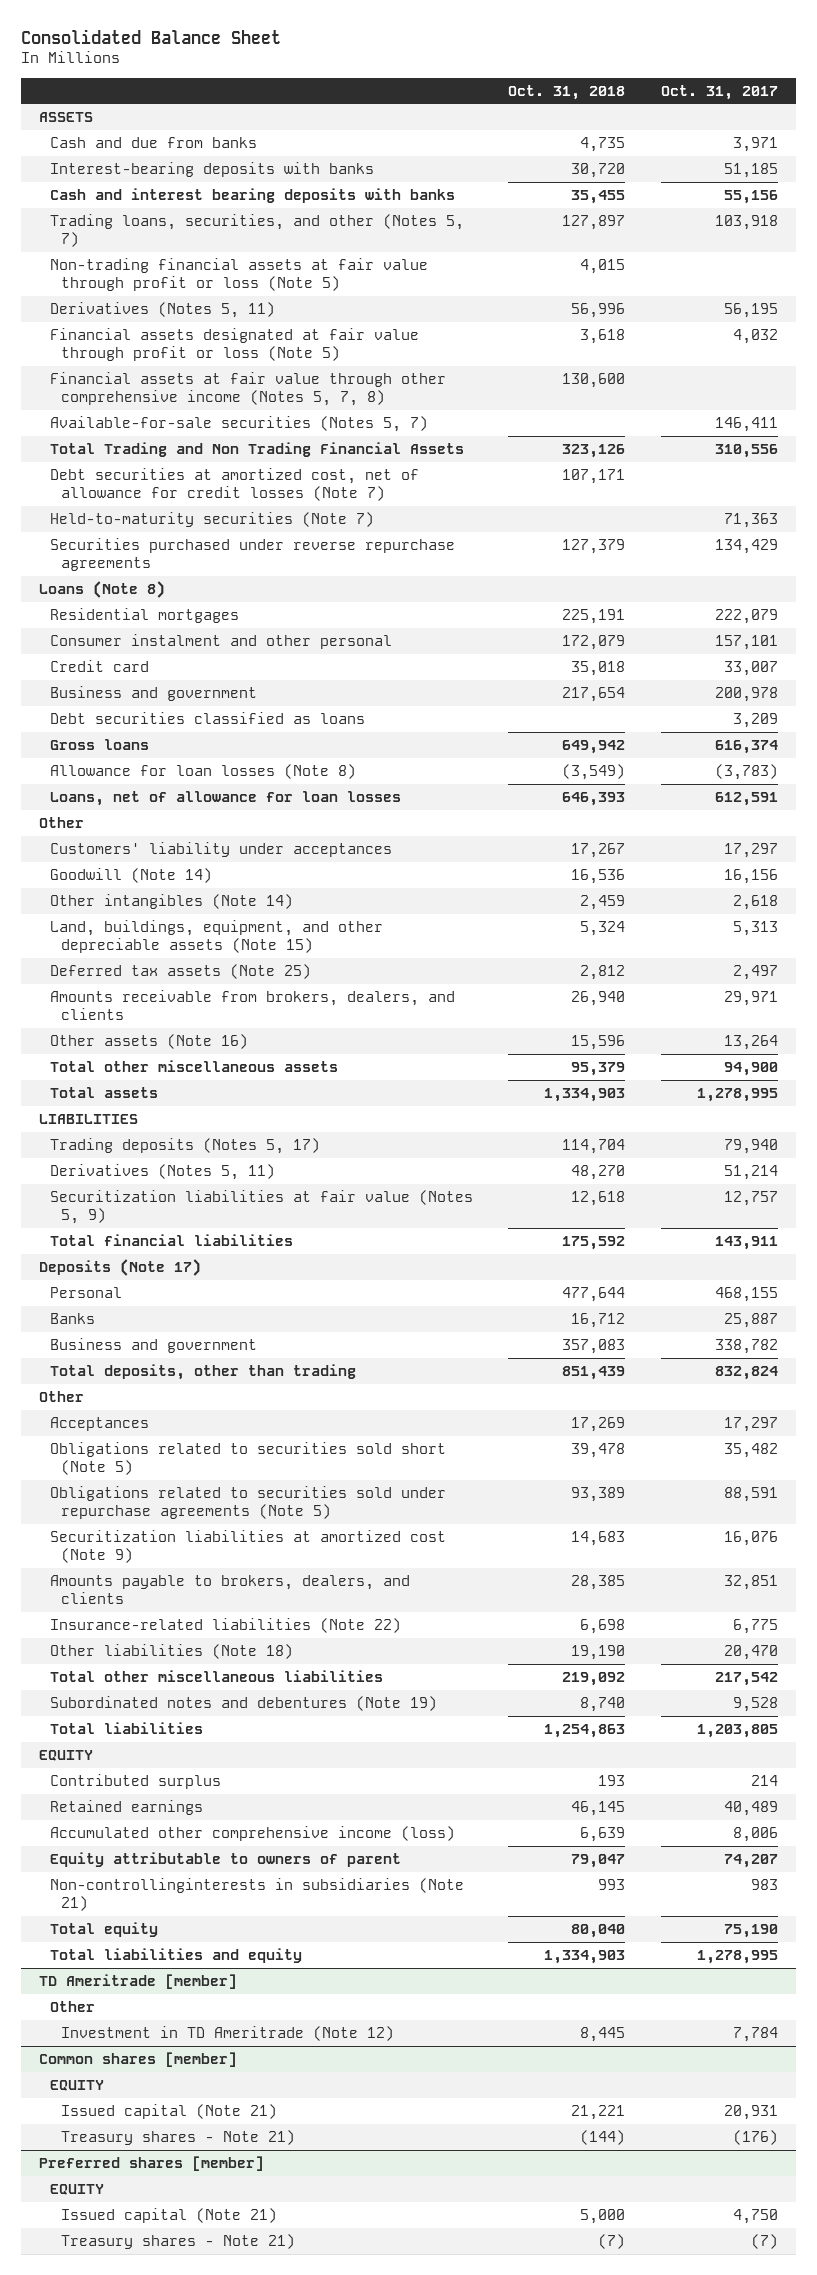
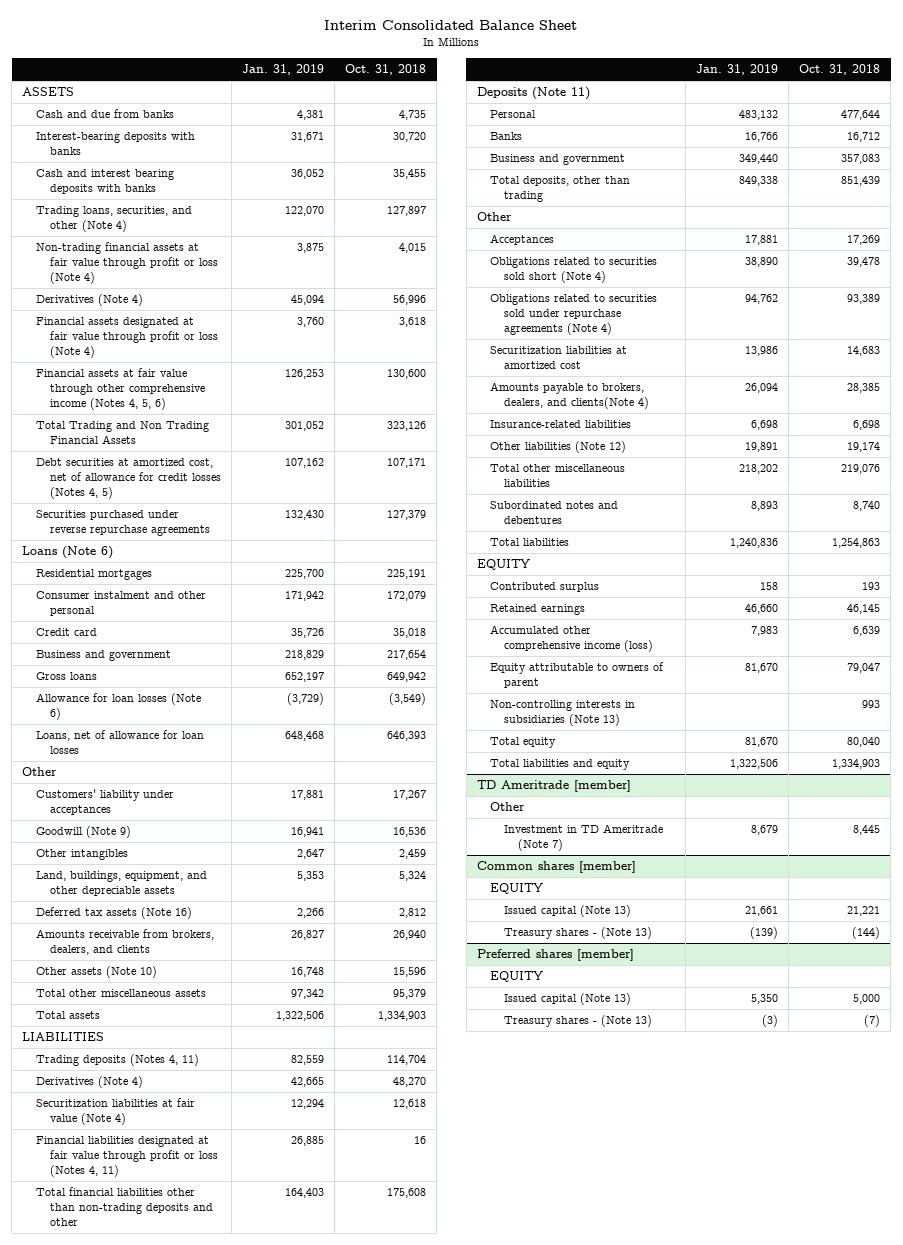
- Consolidated Balance Sheet
+ Interim Consolidated Balance Sheet
- | Oct. 31, 2018 | Oct. 31, 2017
+ | Jan. 31, 2019 | Oct. 31, 2018
- Trading loans, securities, and other (Notes 5, 7) | 127,897 | 103,918
- Non-trading financial assets at fair value through profit or loss (Note 5) | 4,015 |
- Derivatives (Notes 5, 11) | 56,996 | 56,195
- Financial assets designated at fair value through profit or loss (Note 5) | 3,618 | 4,032
- Financial assets at fair value through other comprehensive income (Notes 5, 7, 8) | 130,600 |
- Available-for-sale securities (Notes 5, 7) | | 146,411
+ Trading loans, securities, and other (Note 4) | 122,070 | 127,897
+ Non-trading financial assets at fair value through profit or loss (Note 4) | 3,875 | 4,015
+ Derivatives (Note 4) | 45,094 | 56,996
+ Financial assets designated at fair value through profit or loss (Note 4) | 3,760 | 3,618
+ Financial assets at fair value through other comprehensive income (Notes 4, 5, 6) | 126,253 | 130,600
- Debt securities at amortized cost, net of allowance for credit losses (Note 7) | 107,171 |
- Held-to-maturity securities (Note 7) | | 71,363
+ Debt securities at amortized cost, net of allowance for credit losses (Notes 4, 5) | 107,162 | 107,171
- Loans (Note 8)
+ Loans (Note 6)
- Debt securities classified as loans | | 3,209
- Allowance for loan losses (Note 8) | (3,549) | (3,783)
+ Allowance for loan losses (Note 6) | (3,729) | (3,549)
- Goodwill (Note 14) | 16,536 | 16,156
- Other intangibles (Note 14) | 2,459 | 2,618
- Land, buildings, equipment, and other depreciable assets (Note 15) | 5,324 | 5,313
- Deferred tax assets (Note 25) | 2,812 | 2,497
+ Goodwill (Note 9) | 16,941 | 16,536
+ Other intangibles | 2,647 | 2,459
+ Land, buildings, equipment, and other depreciable assets | 5,353 | 5,324
+ Deferred tax assets (Note 16) | 2,266 | 2,812
- Other assets (Note 16) | 15,596 | 13,264
+ Other assets (Note 10) | 16,748 | 15,596
- Trading deposits (Notes 5, 17) | 114,704 | 79,940
- Derivatives (Notes 5, 11) | 48,270 | 51,214
- Securitization liabilities at fair value (Notes 5, 9) | 12,618 | 12,757
- Total financial liabilities | 175,592 | 143,911
- Deposits (Note 17)
+ Trading deposits (Notes 4, 11) | 82,559 | 114,704
+ Derivatives (Note 4) | 42,665 | 48,270
+ Securitization liabilities at fair value (Note 4) | 12,294 | 12,618
+ Financial liabilities designated at fair value through profit or loss (Notes 4, 11) | 26,885 | 16
+ Total financial liabilities other than non-trading deposits and other | 164,403 | 175,608
+ Deposits (Note 11)
- Obligations related to securities sold short (Note 5) | 39,478 | 35,482
- Obligations related to securities sold under repurchase agreements (Note 5) | 93,389 | 88,591
- Securitization liabilities at amortized cost (Note 9) | 14,683 | 16,076
- Amounts payable to brokers, dealers, and clients | 28,385 | 32,851
- Insurance-related liabilities (Note 22) | 6,698 | 6,775
- Other liabilities (Note 18) | 19,190 | 20,470
- Total other miscellaneous liabilities | 219,092 | 217,542
- Subordinated notes and debentures (Note 19) | 8,740 | 9,528
+ Obligations related to securities sold short (Note 4) | 38,890 | 39,478
+ Obligations related to securities sold under repurchase agreements (Note 4) | 94,762 | 93,389
+ Securitization liabilities at amortized cost | 13,986 | 14,683
+ Amounts payable to brokers, dealers, and clients(Note 4) | 26,094 | 28,385
+ Insurance-related liabilities | 6,698 | 6,698
+ Other liabilities (Note 12) | 19,891 | 19,174
+ Total other miscellaneous liabilities | 218,202 | 219,076
+ Subordinated notes and debentures | 8,893 | 8,740
- Non-controllinginterests in subsidiaries (Note 21) | 993 | 983
+ Non-controlling interests in subsidiaries (Note 13) | | 993
@ TD Ameritrade [member]
- Investment in TD Ameritrade (Note 12) | 8,445 | 7,784
+ Investment in TD Ameritrade (Note 7) | 8,679 | 8,445
@ Common shares [member]
- Issued capital (Note 21) | 21,221 | 20,931
- Treasury shares - Note 21) | (144) | (176)
+ Issued capital (Note 13) | 21,661 | 21,221
+ Treasury shares - (Note 13) | (139) | (144)
@ Preferred shares [member]
- Issued capital (Note 21) | 5,000 | 4,750
- Treasury shares - Note 21) | (7) | (7)
+ Issued capital (Note 13) | 5,350 | 5,000
+ Treasury shares - (Note 13) | (3) | (7)

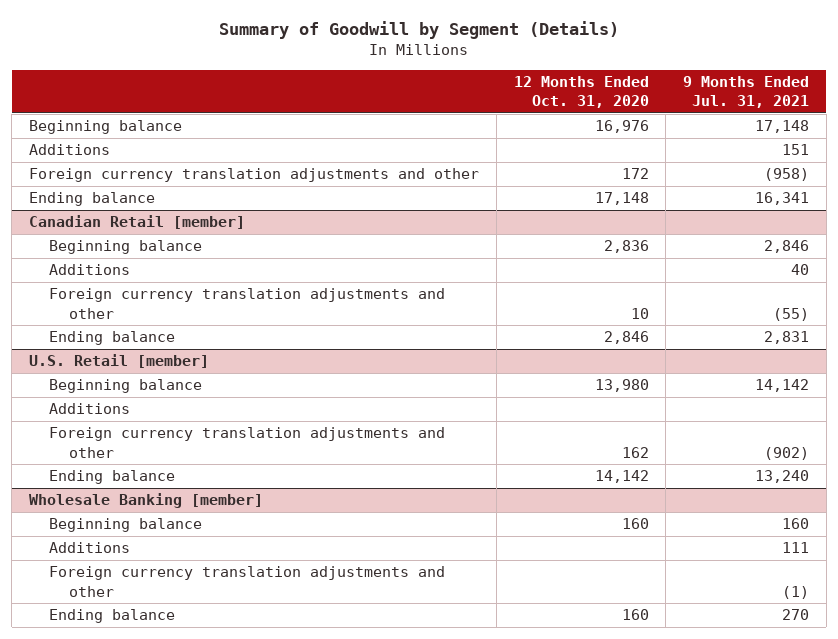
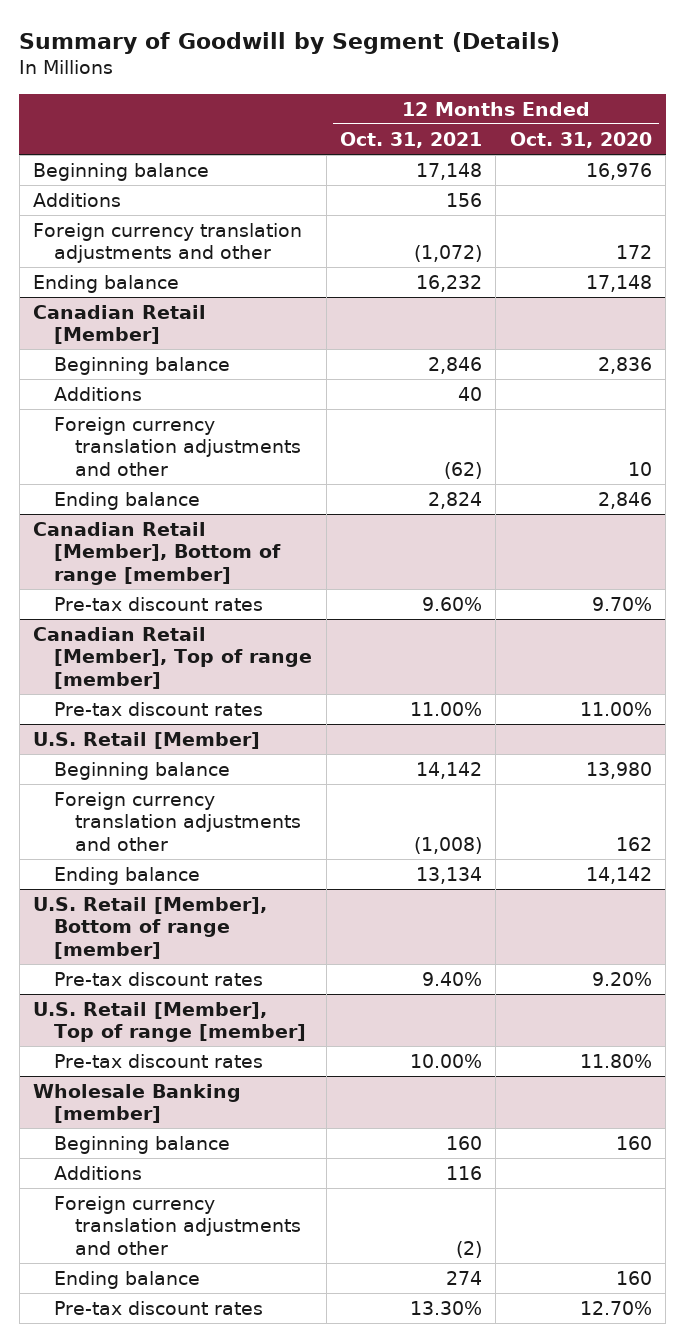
- | 12 Months Ended Oct. 31, 2020 | 9 Months Ended Jul. 31, 2021
+ | 12 Months Ended Oct. 31, 2021 | 12 Months Ended Oct. 31, 2020
- Canadian Retail [member]
+ Canadian Retail [Member]
- U.S. Retail [member]
+ Canadian Retail [Member], Bottom of range [member]
+ Pre-tax discount rates | 9.60% | 9.70%
+ Canadian Retail [Member], Top of range [member]
+ Pre-tax discount rates | 11.00% | 11.00%
+ U.S. Retail [Member]
- Additions
+ U.S. Retail [Member], Bottom of range [member]
+ Pre-tax discount rates | 9.40% | 9.20%
+ U.S. Retail [Member], Top of range [member]
+ Pre-tax discount rates | 10.00% | 11.80%
@ Wholesale Banking [member]
+ Pre-tax discount rates | 13.30% | 12.70%

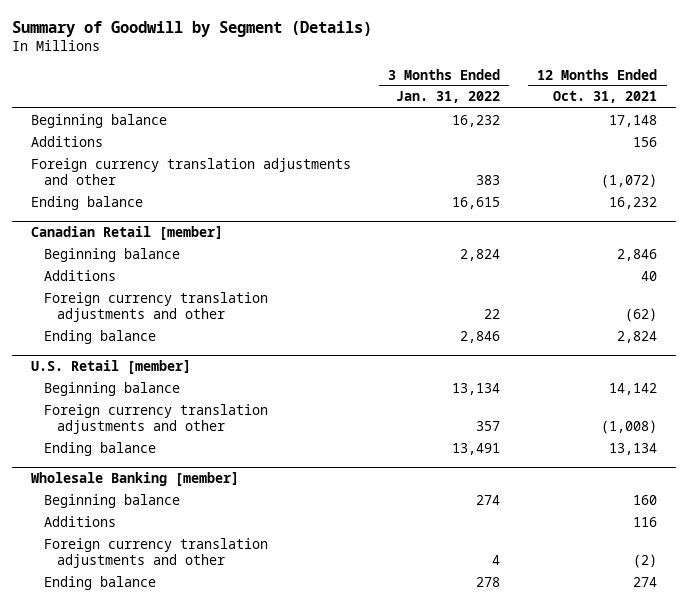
- | 12 Months Ended Oct. 31, 2021 | 12 Months Ended Oct. 31, 2020
+ | 3 Months Ended Jan. 31, 2022 | 12 Months Ended Oct. 31, 2021
- Canadian Retail [Member]
+ Canadian Retail [member]
- Canadian Retail [Member], Bottom of range [member]
- Pre-tax discount rates | 9.60% | 9.70%
- Canadian Retail [Member], Top of range [member]
- Pre-tax discount rates | 11.00% | 11.00%
- U.S. Retail [Member]
+ U.S. Retail [member]
- U.S. Retail [Member], Bottom of range [member]
- Pre-tax discount rates | 9.40% | 9.20%
- U.S. Retail [Member], Top of range [member]
- Pre-tax discount rates | 10.00% | 11.80%
@ Wholesale Banking [member]
- Pre-tax discount rates | 13.30% | 12.70%

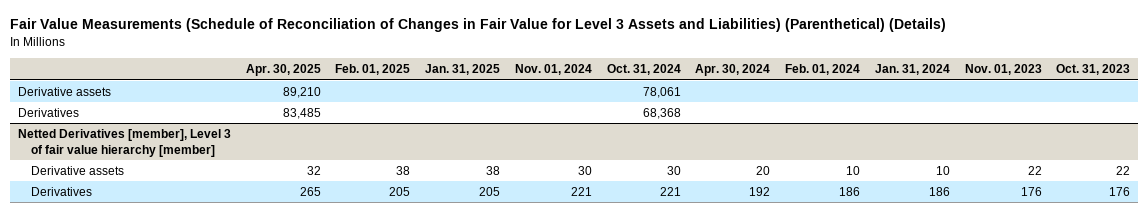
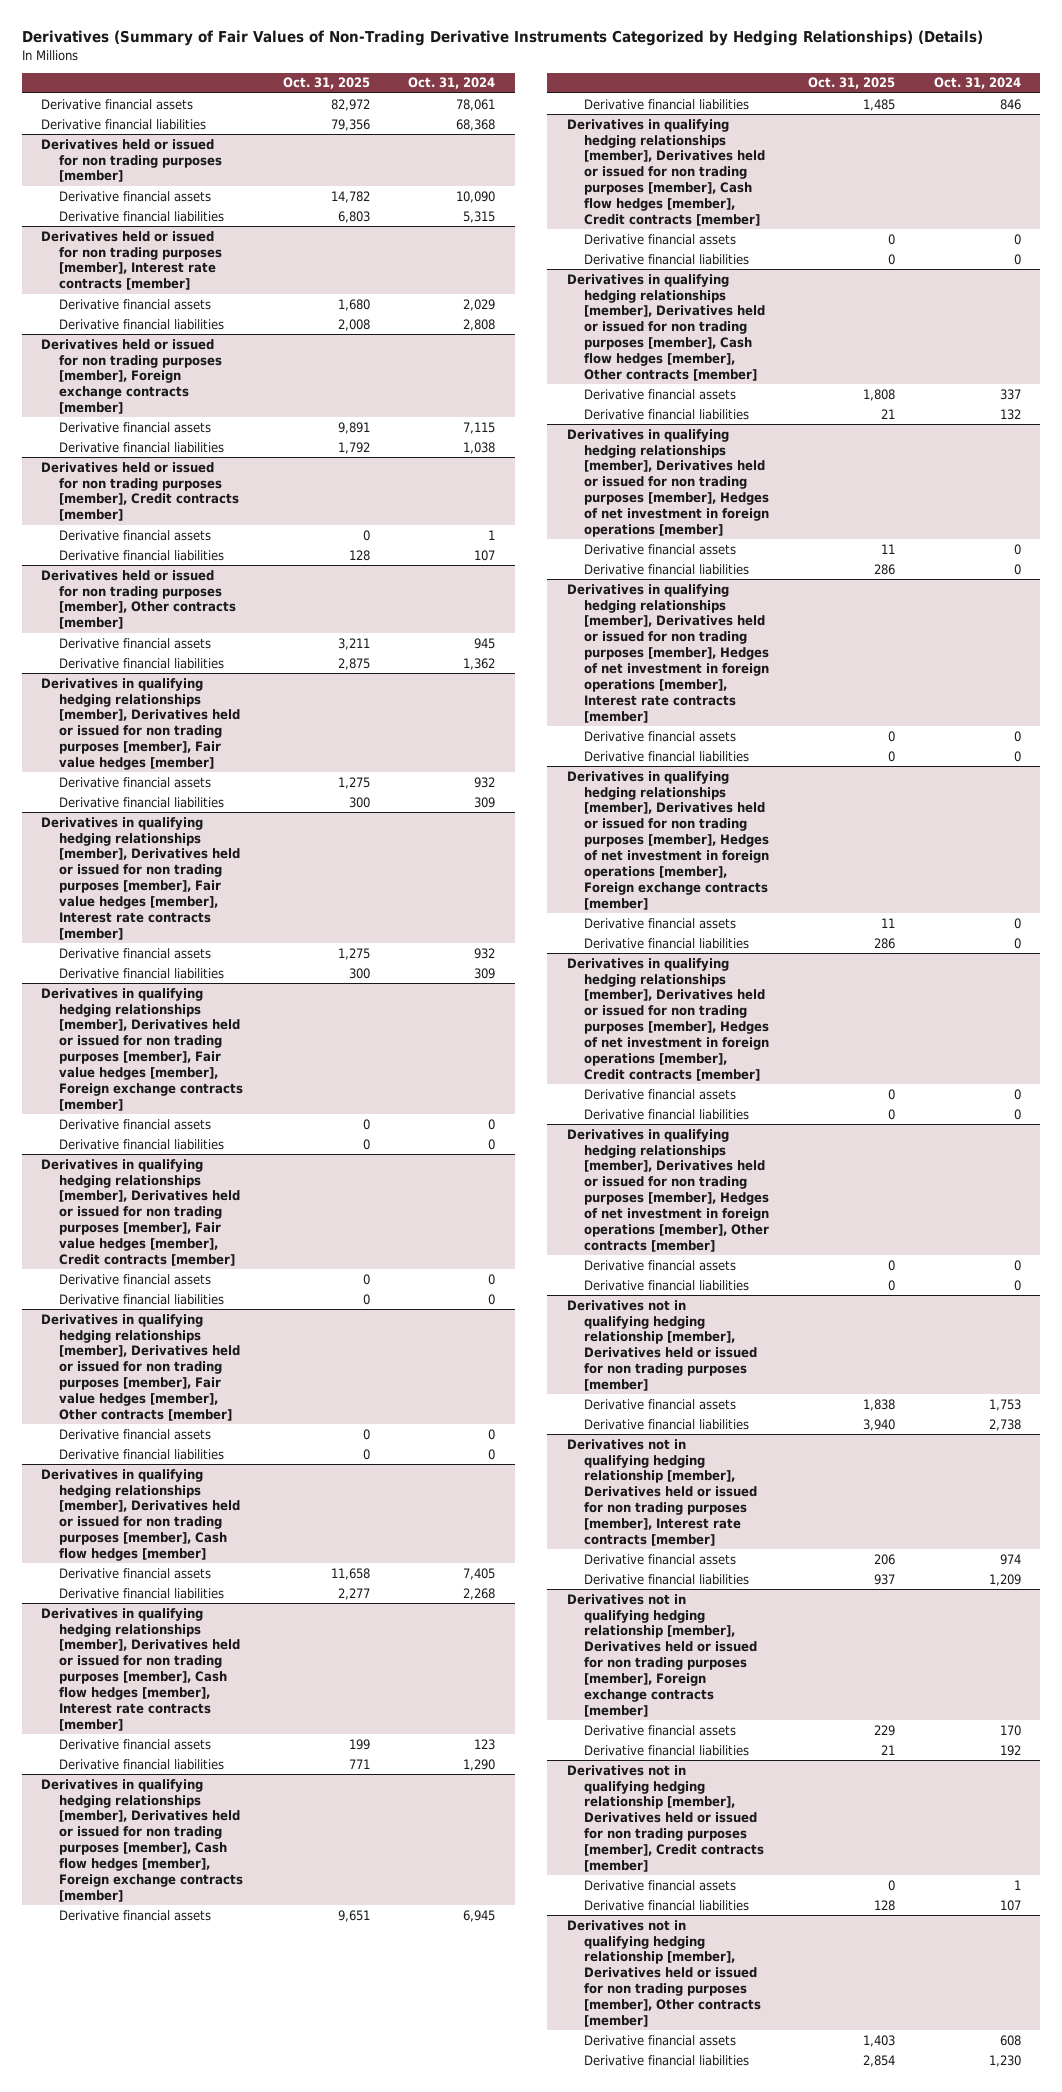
- Fair Value Measurements (Schedule of Reconciliation of Changes in Fair Value for Level 3 Assets and Liabilities) (Parenthetical) (Details)
+ Derivatives (Summary of Fair Values of Non-Trading Derivative Instruments Categorized by Hedging Relationships) (Details)
- | Apr. 30, 2025 | Feb. 01, 2025 | Jan. 31, 2025 | Nov. 01, 2024 | Oct. 31, 2024 | Apr. 30, 2024 | Feb. 01, 2024 | Jan. 31, 2024 | Nov. 01, 2023 | Oct. 31, 2023
+ | Oct. 31, 2025 | Oct. 31, 2024
- Derivative assets | 89,210 | | | | 78,061 | | | | |
- Derivatives | 83,485 | | | | 68,368 | | | | |
- Netted Derivatives [member], Level 3 of fair value hierarchy [member]
- Derivative assets | 32 | 38 | 38 | 30 | 30 | 20 | 10 | 10 | 22 | 22
- Derivatives | 265 | 205 | 205 | 221 | 221 | 192 | 186 | 186 | 176 | 176
+ Derivative financial assets | 82,972 | 78,061
+ Derivative financial liabilities | 79,356 | 68,368
+ Derivatives held or issued for non trading purposes [member]
+ Derivative financial assets | 14,782 | 10,090
+ Derivative financial liabilities | 6,803 | 5,315
+ Derivatives held or issued for non trading purposes [member], Interest rate contracts [member]
+ Derivative financial assets | 1,680 | 2,029
+ Derivative financial liabilities | 2,008 | 2,808
+ Derivatives held or issued for non trading purposes [member], Foreign exchange contracts [member]
+ Derivative financial assets | 9,891 | 7,115
+ Derivative financial liabilities | 1,792 | 1,038
+ Derivatives held or issued for non trading purposes [member], Credit contracts [member]
+ Derivative financial assets | 0 | 1
+ Derivative financial liabilities | 128 | 107
+ Derivatives held or issued for non trading purposes [member], Other contracts [member]
+ Derivative financial assets | 3,211 | 945
+ Derivative financial liabilities | 2,875 | 1,362
+ Derivatives in qualifying hedging relationships [member], Derivatives held or issued for non trading purposes [member], Fair value hedges [member]
+ Derivative financial assets | 1,275 | 932
+ Derivative financial liabilities | 300 | 309
+ Derivatives in qualifying hedging relationships [member], Derivatives held or issued for non trading purposes [member], Fair value hedges [member], Interest rate contracts [member]
+ Derivative financial assets | 1,275 | 932
+ Derivative financial liabilities | 300 | 309
+ Derivatives in qualifying hedging relationships [member], Derivatives held or issued for non trading purposes [member], Fair value hedges [member], Foreign exchange contracts [member]
+ Derivative financial assets | 0 | 0
+ Derivative financial liabilities | 0 | 0
+ Derivatives in qualifying hedging relationships [member], Derivatives held or issued for non trading purposes [member], Fair value hedges [member], Credit contracts [member]
+ Derivative financial assets | 0 | 0
+ Derivative financial liabilities | 0 | 0
+ Derivatives in qualifying hedging relationships [member], Derivatives held or issued for non trading purposes [member], Fair value hedges [member], Other contracts [member]
+ Derivative financial assets | 0 | 0
+ Derivative financial liabilities | 0 | 0
+ Derivatives in qualifying hedging relationships [member], Derivatives held or issued for non trading purposes [member], Cash flow hedges [member]
+ Derivative financial assets | 11,658 | 7,405
+ Derivative financial liabilities | 2,277 | 2,268
+ Derivatives in qualifying hedging relationships [member], Derivatives held or issued for non trading purposes [member], Cash flow hedges [member], Interest rate contracts [member]
+ Derivative financial assets | 199 | 123
+ Derivative financial liabilities | 771 | 1,290
+ Derivatives in qualifying hedging relationships [member], Derivatives held or issued for non trading purposes [member], Cash flow hedges [member], Foreign exchange contracts [member]
+ Derivative financial assets | 9,651 | 6,945
+ Derivative financial liabilities | 1,485 | 846
+ Derivatives in qualifying hedging relationships [member], Derivatives held or issued for non trading purposes [member], Cash flow hedges [member], Credit contracts [member]
+ Derivative financial assets | 0 | 0
+ Derivative financial liabilities | 0 | 0
+ Derivatives in qualifying hedging relationships [member], Derivatives held or issued for non trading purposes [member], Cash flow hedges [member], Other contracts [member]
+ Derivative financial assets | 1,808 | 337
+ Derivative financial liabilities | 21 | 132
+ Derivatives in qualifying hedging relationships [member], Derivatives held or issued for non trading purposes [member], Hedges of net investment in foreign operations [member]
+ Derivative financial assets | 11 | 0
+ Derivative financial liabilities | 286 | 0
+ Derivatives in qualifying hedging relationships [member], Derivatives held or issued for non trading purposes [member], Hedges of net investment in foreign operations [member], Interest rate contracts [member]
+ Derivative financial assets | 0 | 0
+ Derivative financial liabilities | 0 | 0
+ Derivatives in qualifying hedging relationships [member], Derivatives held or issued for non trading purposes [member], Hedges of net investment in foreign operations [member], Foreign exchange contracts [member]
+ Derivative financial assets | 11 | 0
+ Derivative financial liabilities | 286 | 0
+ Derivatives in qualifying hedging relationships [member], Derivatives held or issued for non trading purposes [member], Hedges of net investment in foreign operations [member], Credit contracts [member]
+ Derivative financial assets | 0 | 0
+ Derivative financial liabilities | 0 | 0
+ Derivatives in qualifying hedging relationships [member], Derivatives held or issued for non trading purposes [member], Hedges of net investment in foreign operations [member], Other contracts [member]
+ Derivative financial assets | 0 | 0
+ Derivative financial liabilities | 0 | 0
+ Derivatives not in qualifying hedging relationship [member], Derivatives held or issued for non trading purposes [member]
+ Derivative financial assets | 1,838 | 1,753
+ Derivative financial liabilities | 3,940 | 2,738
+ Derivatives not in qualifying hedging relationship [member], Derivatives held or issued for non trading purposes [member], Interest rate contracts [member]
+ Derivative financial assets | 206 | 974
+ Derivative financial liabilities | 937 | 1,209
+ Derivatives not in qualifying hedging relationship [member], Derivatives held or issued for non trading purposes [member], Foreign exchange contracts [member]
+ Derivative financial assets | 229 | 170
+ Derivative financial liabilities | 21 | 192
+ Derivatives not in qualifying hedging relationship [member], Derivatives held or issued for non trading purposes [member], Credit contracts [member]
+ Derivative financial assets | 0 | 1
+ Derivative financial liabilities | 128 | 107
+ Derivatives not in qualifying hedging relationship [member], Derivatives held or issued for non trading purposes [member], Other contracts [member]
+ Derivative financial assets | 1,403 | 608
+ Derivative financial liabilities | 2,854 | 1,230

